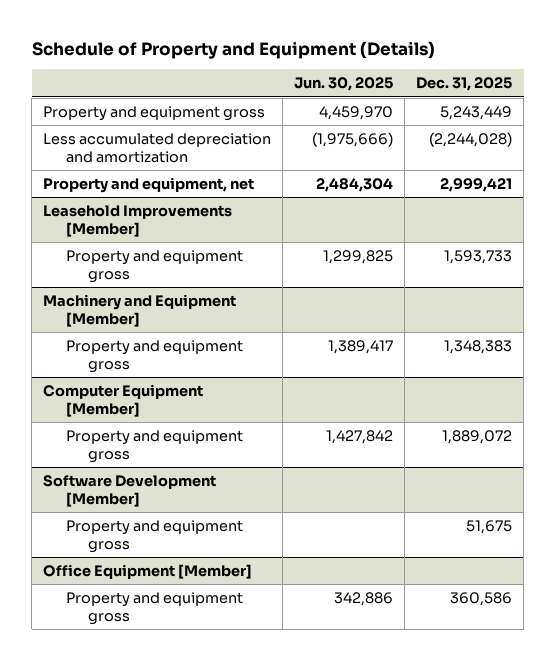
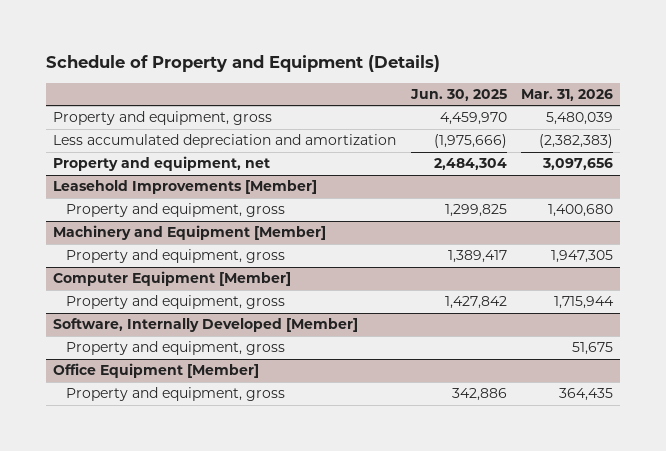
- | Jun. 30, 2025 | Dec. 31, 2025
+ | Jun. 30, 2025 | Mar. 31, 2026
- Property and equipment gross | 4,459,970 | 5,243,449
+ Property and equipment, gross | 4,459,970 | 5,480,039
@ Leasehold Improvements [Member]
- Property and equipment gross | 1,299,825 | 1,593,733
+ Property and equipment, gross | 1,299,825 | 1,400,680
@ Machinery and Equipment [Member]
- Property and equipment gross | 1,389,417 | 1,348,383
+ Property and equipment, gross | 1,389,417 | 1,947,305
@ Computer Equipment [Member]
- Property and equipment gross | 1,427,842 | 1,889,072
- Software Development [Member]
- Property and equipment gross | | 51,675
@ Computer Equipment [Member]
+ Property and equipment, gross | 1,427,842 | 1,715,944
+ Software, Internally Developed [Member]
+ Property and equipment, gross | | 51,675
@ Office Equipment [Member]
- Property and equipment gross | 342,886 | 360,586
+ Property and equipment, gross | 342,886 | 364,435

